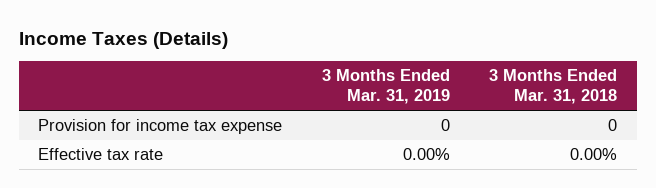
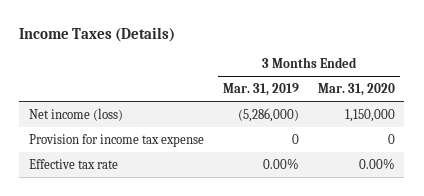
- | 3 Months Ended Mar. 31, 2019 | 3 Months Ended Mar. 31, 2018
+ | 3 Months Ended Mar. 31, 2019 | 3 Months Ended Mar. 31, 2020
+ Net income (loss) | (5,286,000) | 1,150,000

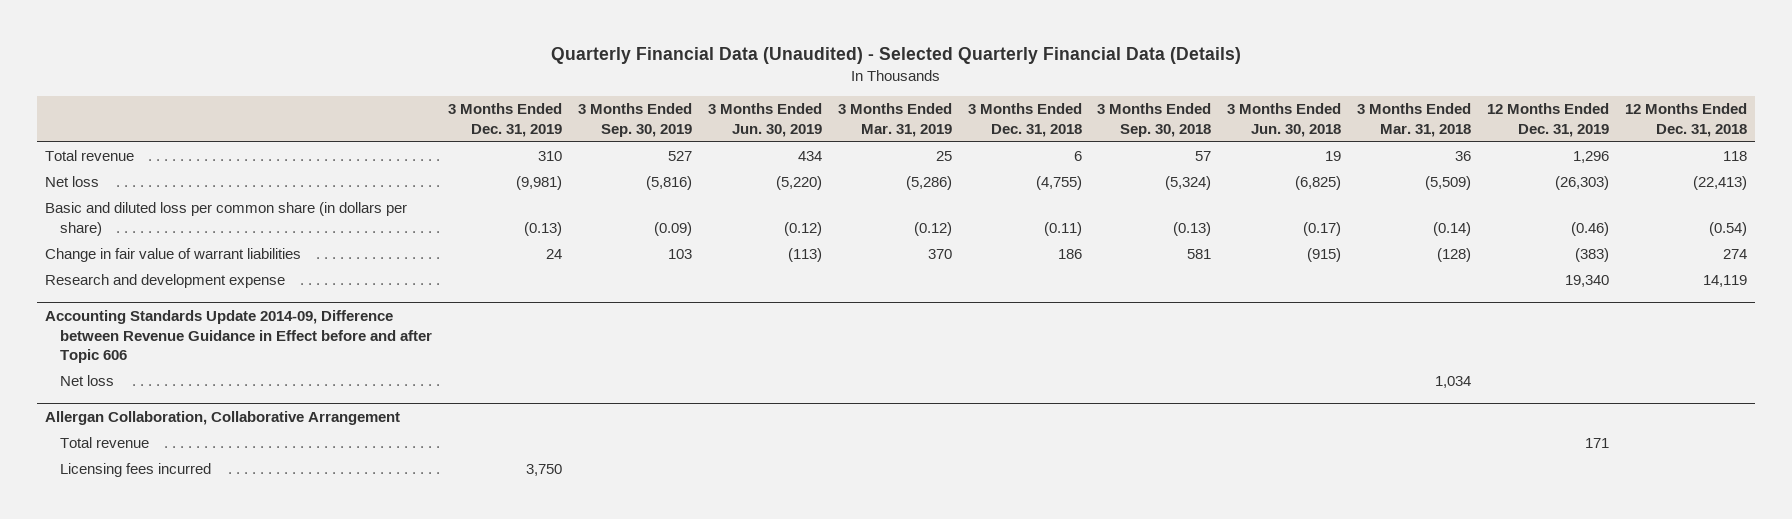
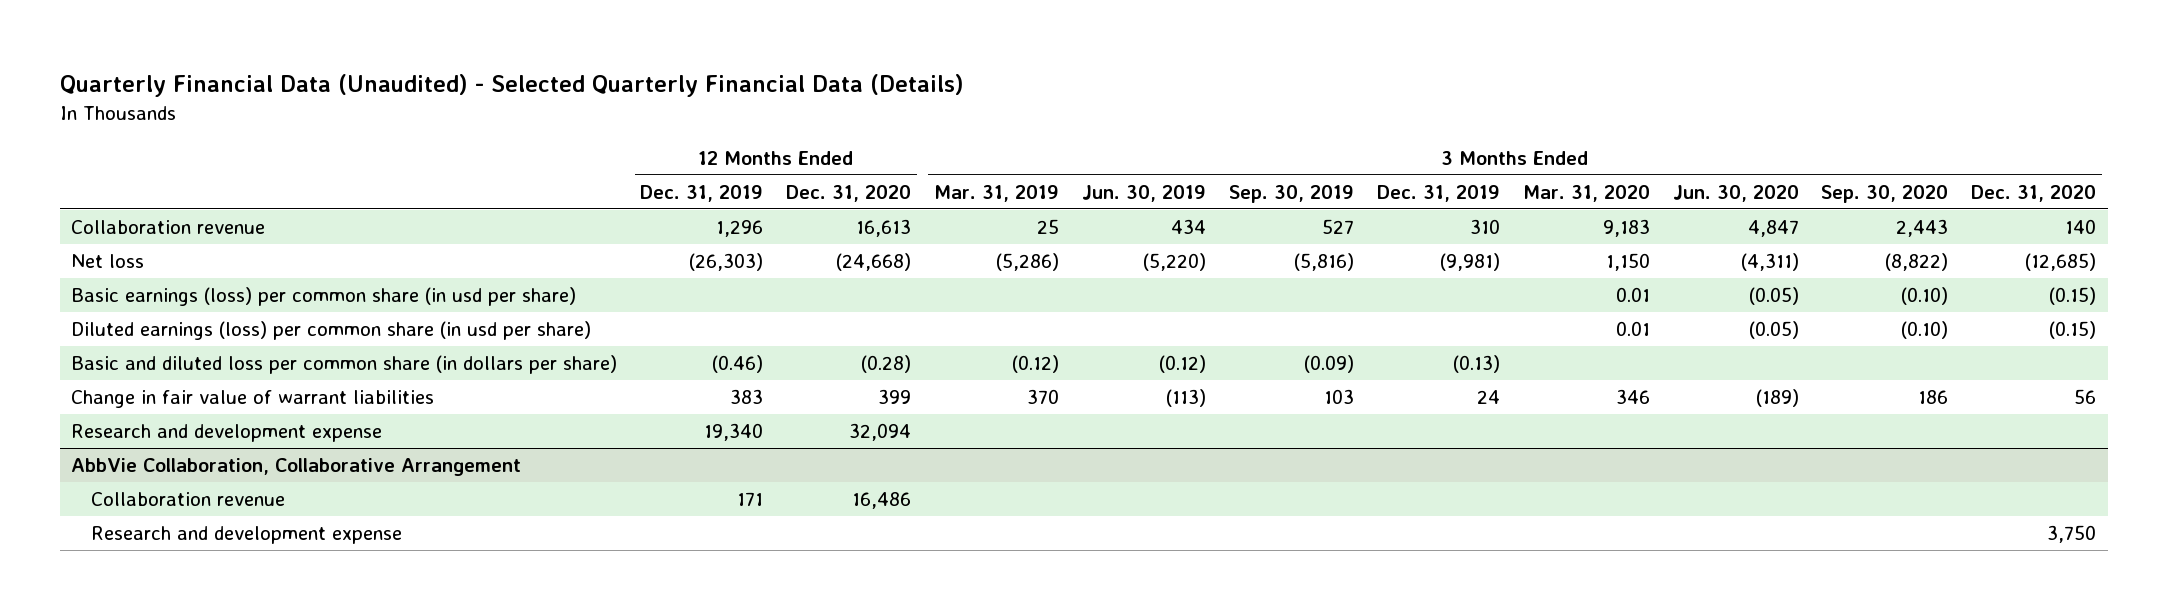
- | 3 Months Ended Dec. 31, 2019 | 3 Months Ended Sep. 30, 2019 | 3 Months Ended Jun. 30, 2019 | 3 Months Ended Mar. 31, 2019 | 3 Months Ended Dec. 31, 2018 | 3 Months Ended Sep. 30, 2018 | 3 Months Ended Jun. 30, 2018 | 3 Months Ended Mar. 31, 2018 | 12 Months Ended Dec. 31, 2019 | 12 Months Ended Dec. 31, 2018
+ | 12 Months Ended Dec. 31, 2019 | 12 Months Ended Dec. 31, 2020 | 3 Months Ended Mar. 31, 2019 | 3 Months Ended Jun. 30, 2019 | 3 Months Ended Sep. 30, 2019 | 3 Months Ended Dec. 31, 2019 | 3 Months Ended Mar. 31, 2020 | 3 Months Ended Jun. 30, 2020 | 3 Months Ended Sep. 30, 2020 | 3 Months Ended Dec. 31, 2020
- Total revenue | 310 | 527 | 434 | 25 | 6 | 57 | 19 | 36 | 1,296 | 118
+ Collaboration revenue | 1,296 | 16,613 | 25 | 434 | 527 | 310 | 9,183 | 4,847 | 2,443 | 140
+ Basic earnings (loss) per common share (in usd per share) | | | | | | | 0.01 | (0.05) | (0.10) | (0.15)
+ Diluted earnings (loss) per common share (in usd per share) | | | | | | | 0.01 | (0.05) | (0.10) | (0.15)
- Change in fair value of warrant liabilities | 24 | 103 | (113) | 370 | 186 | 581 | (915) | (128) | (383) | 274
+ Change in fair value of warrant liabilities | 383 | 399 | 370 | (113) | 103 | 24 | 346 | (189) | 186 | 56
- Accounting Standards Update 2014-09, Difference between Revenue Guidance in Effect before and after Topic 606
- Net loss | | | | | | | | 1,034 | |
- Allergan Collaboration, Collaborative Arrangement
- Total revenue | | | | | | | | | 171 |
- Licensing fees incurred | 3,750 | | | | | | | | |
+ AbbVie Collaboration, Collaborative Arrangement
+ Collaboration revenue | 171 | 16,486 | | | | | | | |
+ Research and development expense | | | | | | | | | | 3,750

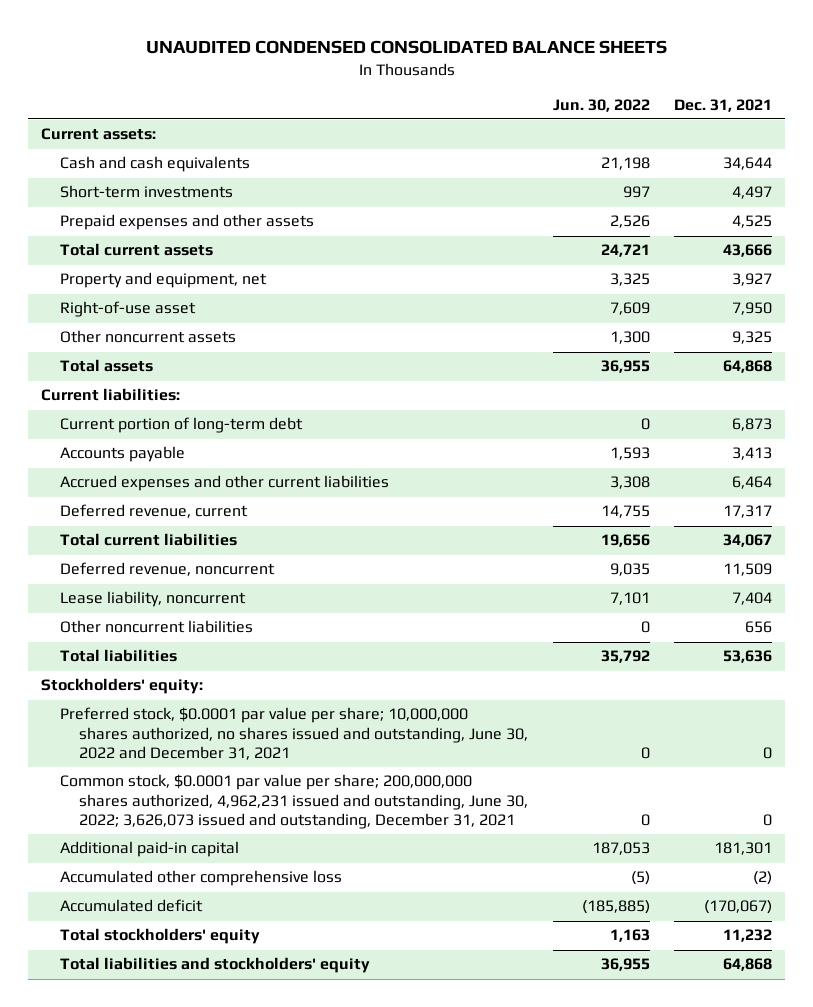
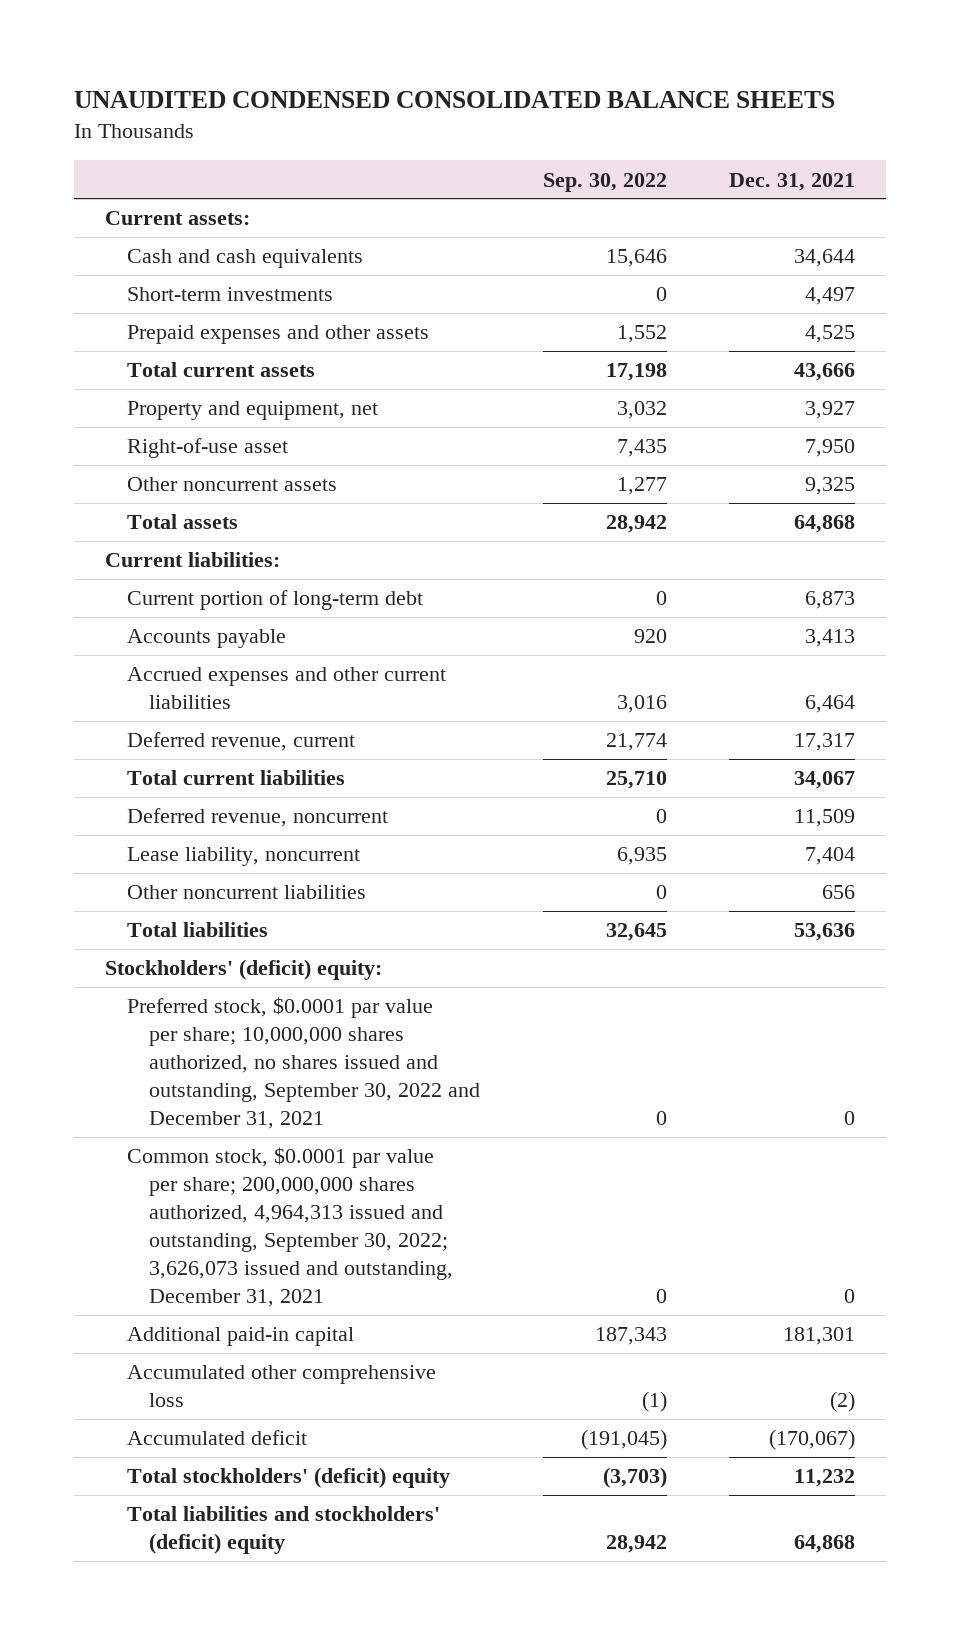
- | Jun. 30, 2022 | Dec. 31, 2021
+ | Sep. 30, 2022 | Dec. 31, 2021
- Stockholders' equity:
- Preferred stock, $0.0001 par value per share; 10,000,000 shares authorized, no shares issued and outstanding, June 30, 2022 and December 31, 2021 | 0 | 0
- Common stock, $0.0001 par value per share; 200,000,000 shares authorized, 4,962,231 issued and outstanding, June 30, 2022; 3,626,073 issued and outstanding, December 31, 2021 | 0 | 0
+ Stockholders' (deficit) equity:
+ Preferred stock, $0.0001 par value per share; 10,000,000 shares authorized, no shares issued and outstanding, September 30, 2022 and December 31, 2021 | 0 | 0
+ Common stock, $0.0001 par value per share; 200,000,000 shares authorized, 4,964,313 issued and outstanding, September 30, 2022; 3,626,073 issued and outstanding, December 31, 2021 | 0 | 0
- Total stockholders' equity | 1,163 | 11,232
- Total liabilities and stockholders' equity | 36,955 | 64,868
+ Total stockholders' (deficit) equity | (3,703) | 11,232
+ Total liabilities and stockholders' (deficit) equity | 28,942 | 64,868

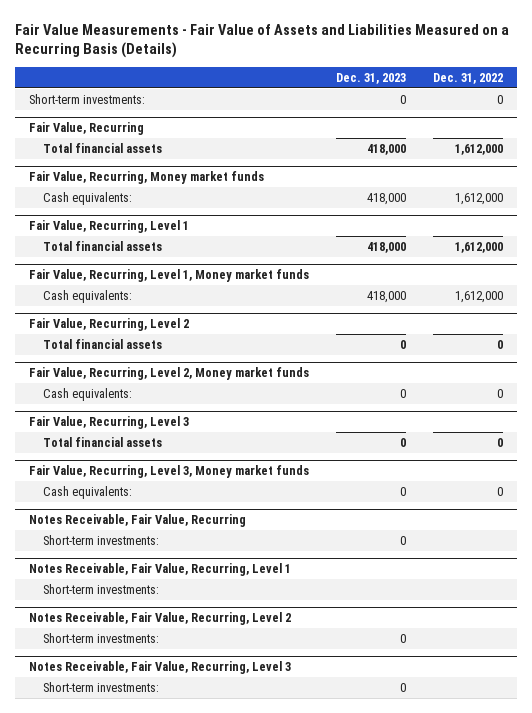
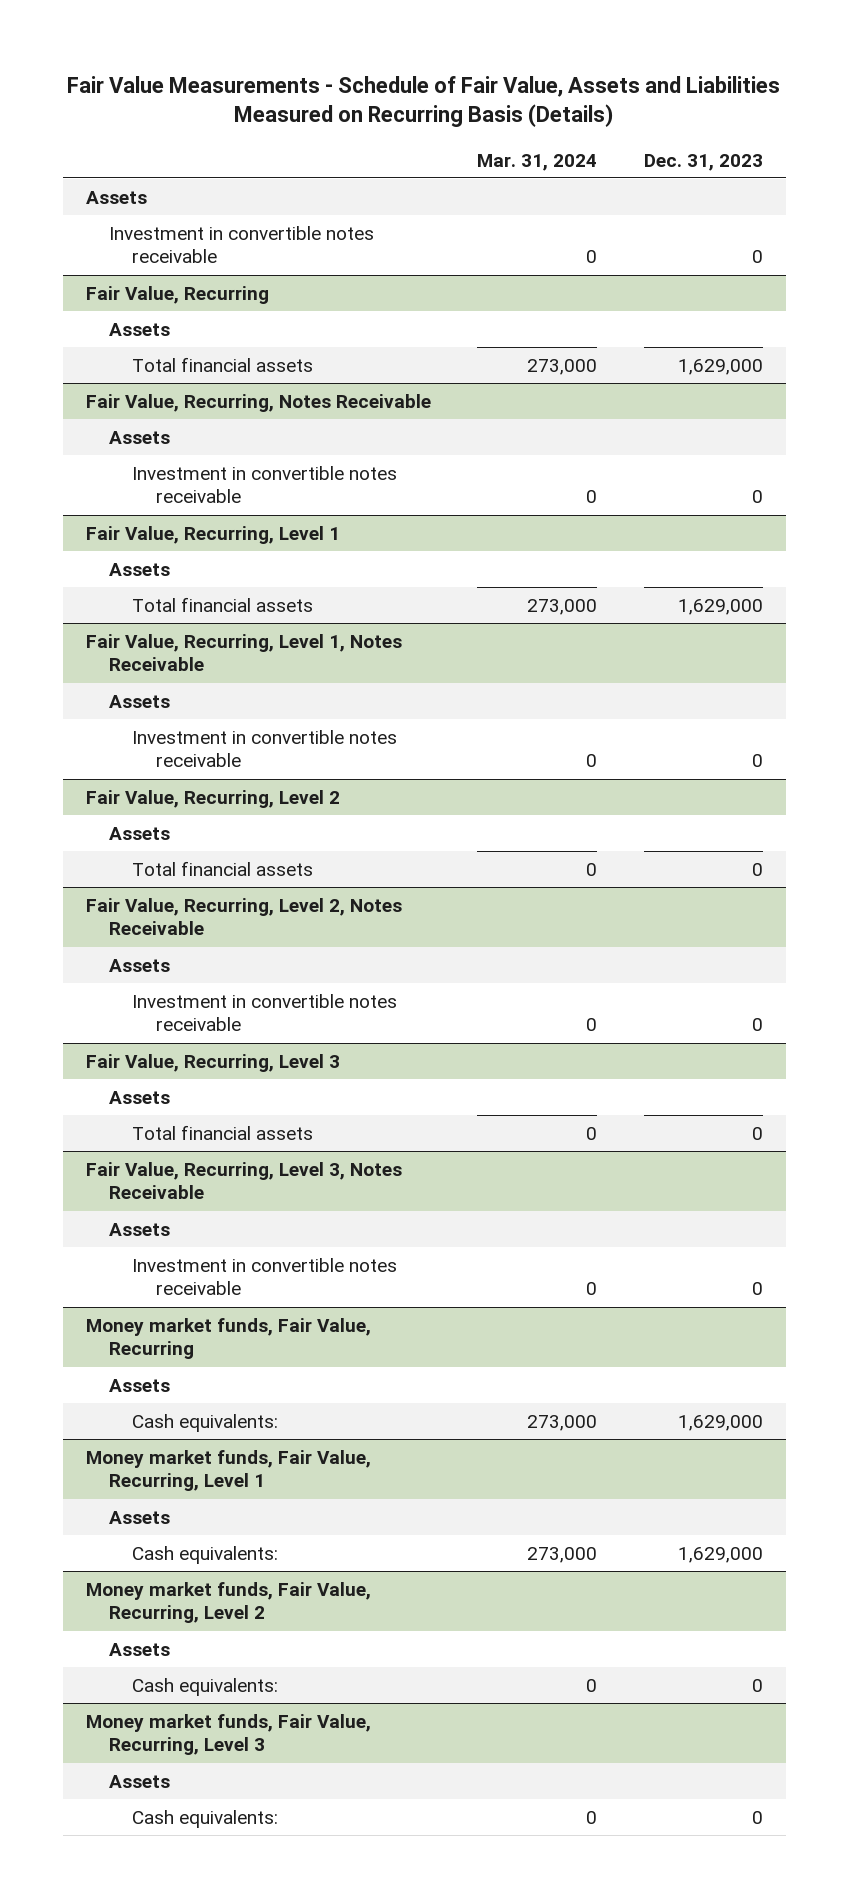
- Fair Value Measurements - Fair Value of Assets and Liabilities Measured on a Recurring Basis (Details)
+ Fair Value Measurements - Schedule of Fair Value, Assets and Liabilities Measured on Recurring Basis (Details)
- | Dec. 31, 2023 | Dec. 31, 2022
+ | Mar. 31, 2024 | Dec. 31, 2023
- Short-term investments: | 0 | 0
+ Assets
+ Investment in convertible notes receivable | 0 | 0
@ Fair Value, Recurring
- Total financial assets | 418,000 | 1,612,000
- Fair Value, Recurring, Money market funds
- Cash equivalents: | 418,000 | 1,612,000
@ Fair Value, Recurring
+ Assets
+ Total financial assets | 273,000 | 1,629,000
+ Fair Value, Recurring, Notes Receivable
+ Assets
+ Investment in convertible notes receivable | 0 | 0
@ Fair Value, Recurring, Level 1
- Total financial assets | 418,000 | 1,612,000
- Fair Value, Recurring, Level 1, Money market funds
- Cash equivalents: | 418,000 | 1,612,000
@ Fair Value, Recurring, Level 1
+ Assets
+ Total financial assets | 273,000 | 1,629,000
+ Fair Value, Recurring, Level 1, Notes Receivable
+ Assets
+ Investment in convertible notes receivable | 0 | 0
@ Fair Value, Recurring, Level 2
+ Assets
- Fair Value, Recurring, Level 2, Money market funds
- Cash equivalents: | 0 | 0
+ Fair Value, Recurring, Level 2, Notes Receivable
+ Assets
+ Investment in convertible notes receivable | 0 | 0
@ Fair Value, Recurring, Level 3
+ Assets
- Fair Value, Recurring, Level 3, Money market funds
+ Fair Value, Recurring, Level 3, Notes Receivable
+ Assets
+ Investment in convertible notes receivable | 0 | 0
+ Money market funds, Fair Value, Recurring
+ Assets
+ Cash equivalents: | 273,000 | 1,629,000
+ Money market funds, Fair Value, Recurring, Level 1
+ Assets
+ Cash equivalents: | 273,000 | 1,629,000
+ Money market funds, Fair Value, Recurring, Level 2
+ Assets
- Notes Receivable, Fair Value, Recurring
- Short-term investments: | 0 |
- Notes Receivable, Fair Value, Recurring, Level 1
- Short-term investments:
- Notes Receivable, Fair Value, Recurring, Level 2
- Short-term investments: | 0 |
- Notes Receivable, Fair Value, Recurring, Level 3
- Short-term investments: | 0 |
+ Money market funds, Fair Value, Recurring, Level 3
+ Assets
+ Cash equivalents: | 0 | 0

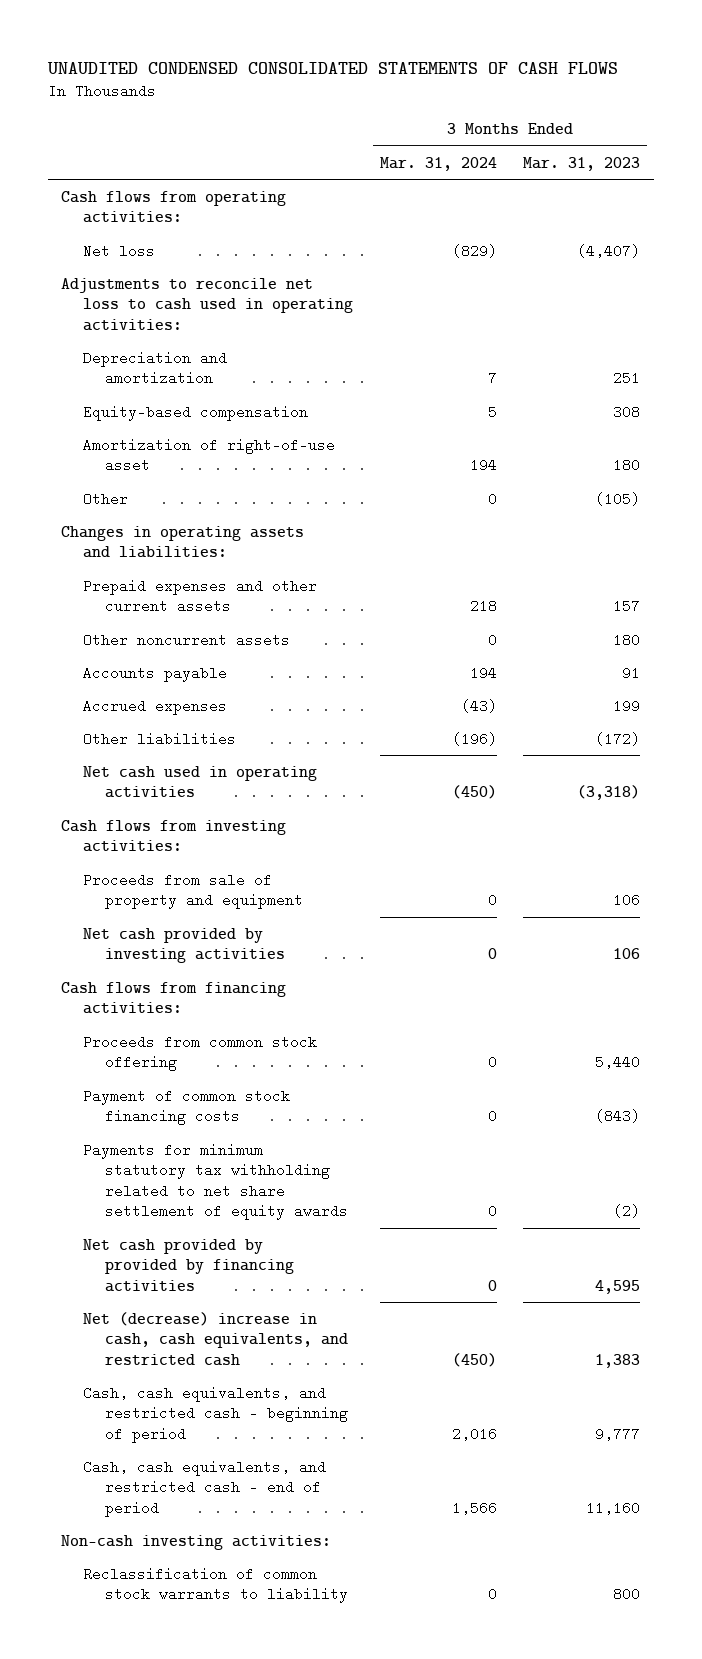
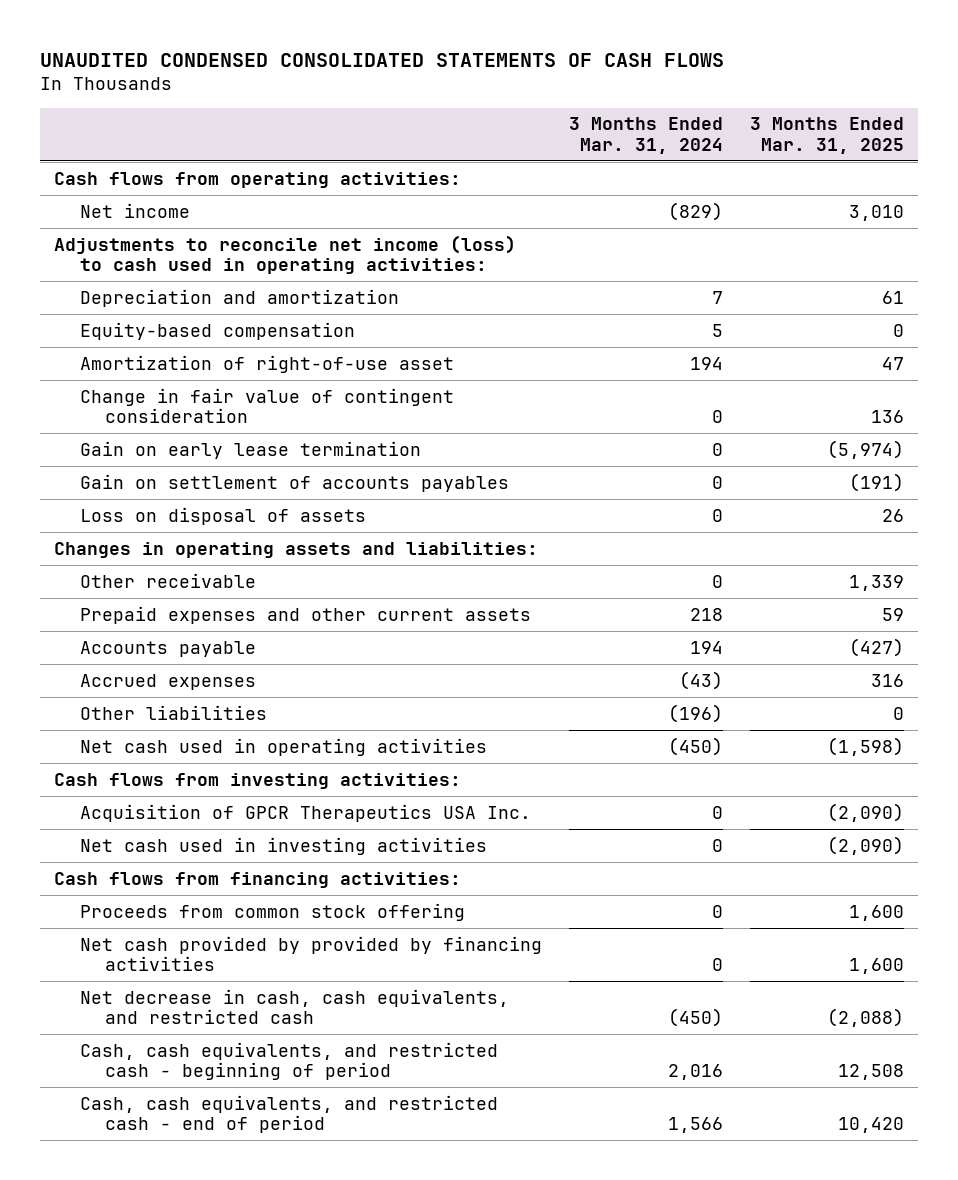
- | 3 Months Ended Mar. 31, 2024 | 3 Months Ended Mar. 31, 2023
+ | 3 Months Ended Mar. 31, 2024 | 3 Months Ended Mar. 31, 2025
- Net loss | (829) | (4,407)
- Adjustments to reconcile net loss to cash used in operating activities:
+ Net income | (829) | 3,010
+ Adjustments to reconcile net income (loss) to cash used in operating activities:
- Other | 0 | (105)
+ Change in fair value of contingent consideration | 0 | 136
+ Gain on early lease termination | 0 | (5,974)
+ Gain on settlement of accounts payables | 0 | (191)
+ Loss on disposal of assets | 0 | 26
+ Other receivable | 0 | 1,339
- Other noncurrent assets | 0 | 180
- Proceeds from sale of property and equipment | 0 | 106
- Net cash provided by investing activities | 0 | 106
+ Acquisition of GPCR Therapeutics USA Inc. | 0 | (2,090)
+ Net cash used in investing activities | 0 | (2,090)
- Payment of common stock financing costs | 0 | (843)
- Payments for minimum statutory tax withholding related to net share settlement of equity awards | 0 | (2)
- Net (decrease) increase in cash, cash equivalents, and restricted cash | (450) | 1,383
+ Net decrease in cash, cash equivalents, and restricted cash | (450) | (2,088)
- Non-cash investing activities:
- Reclassification of common stock warrants to liability | 0 | 800

